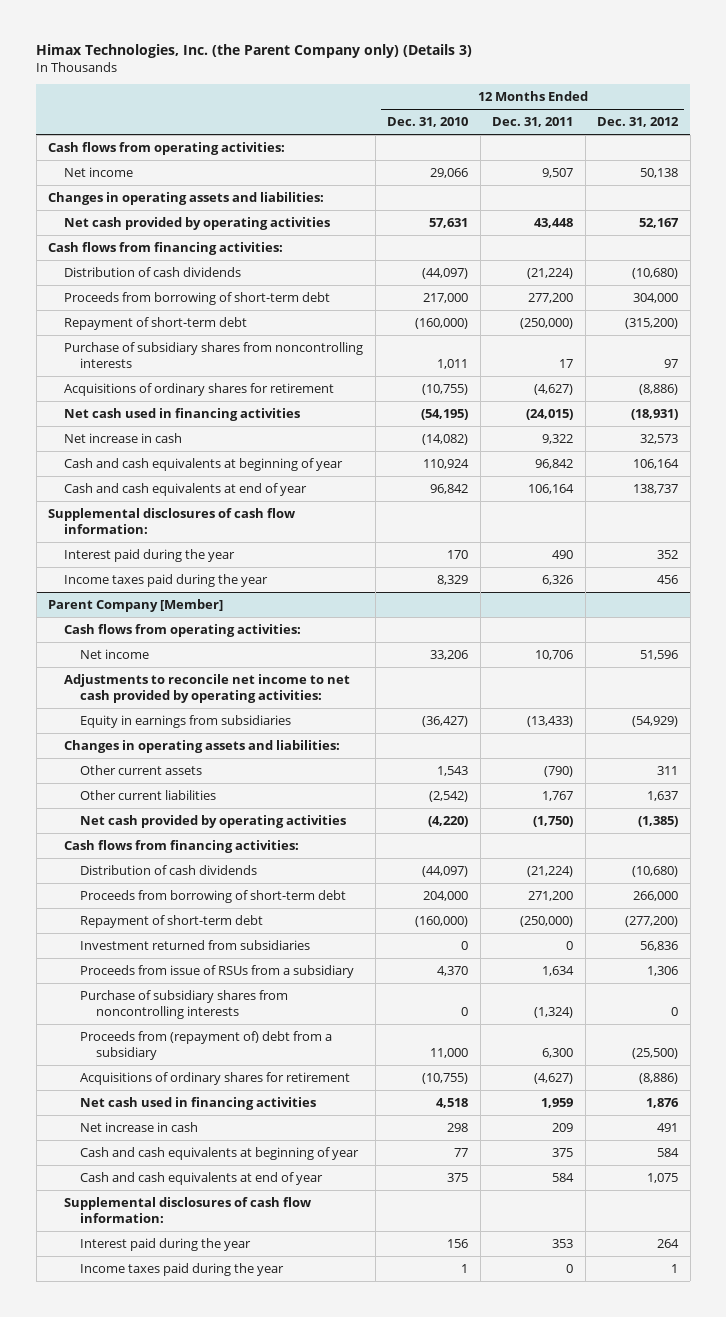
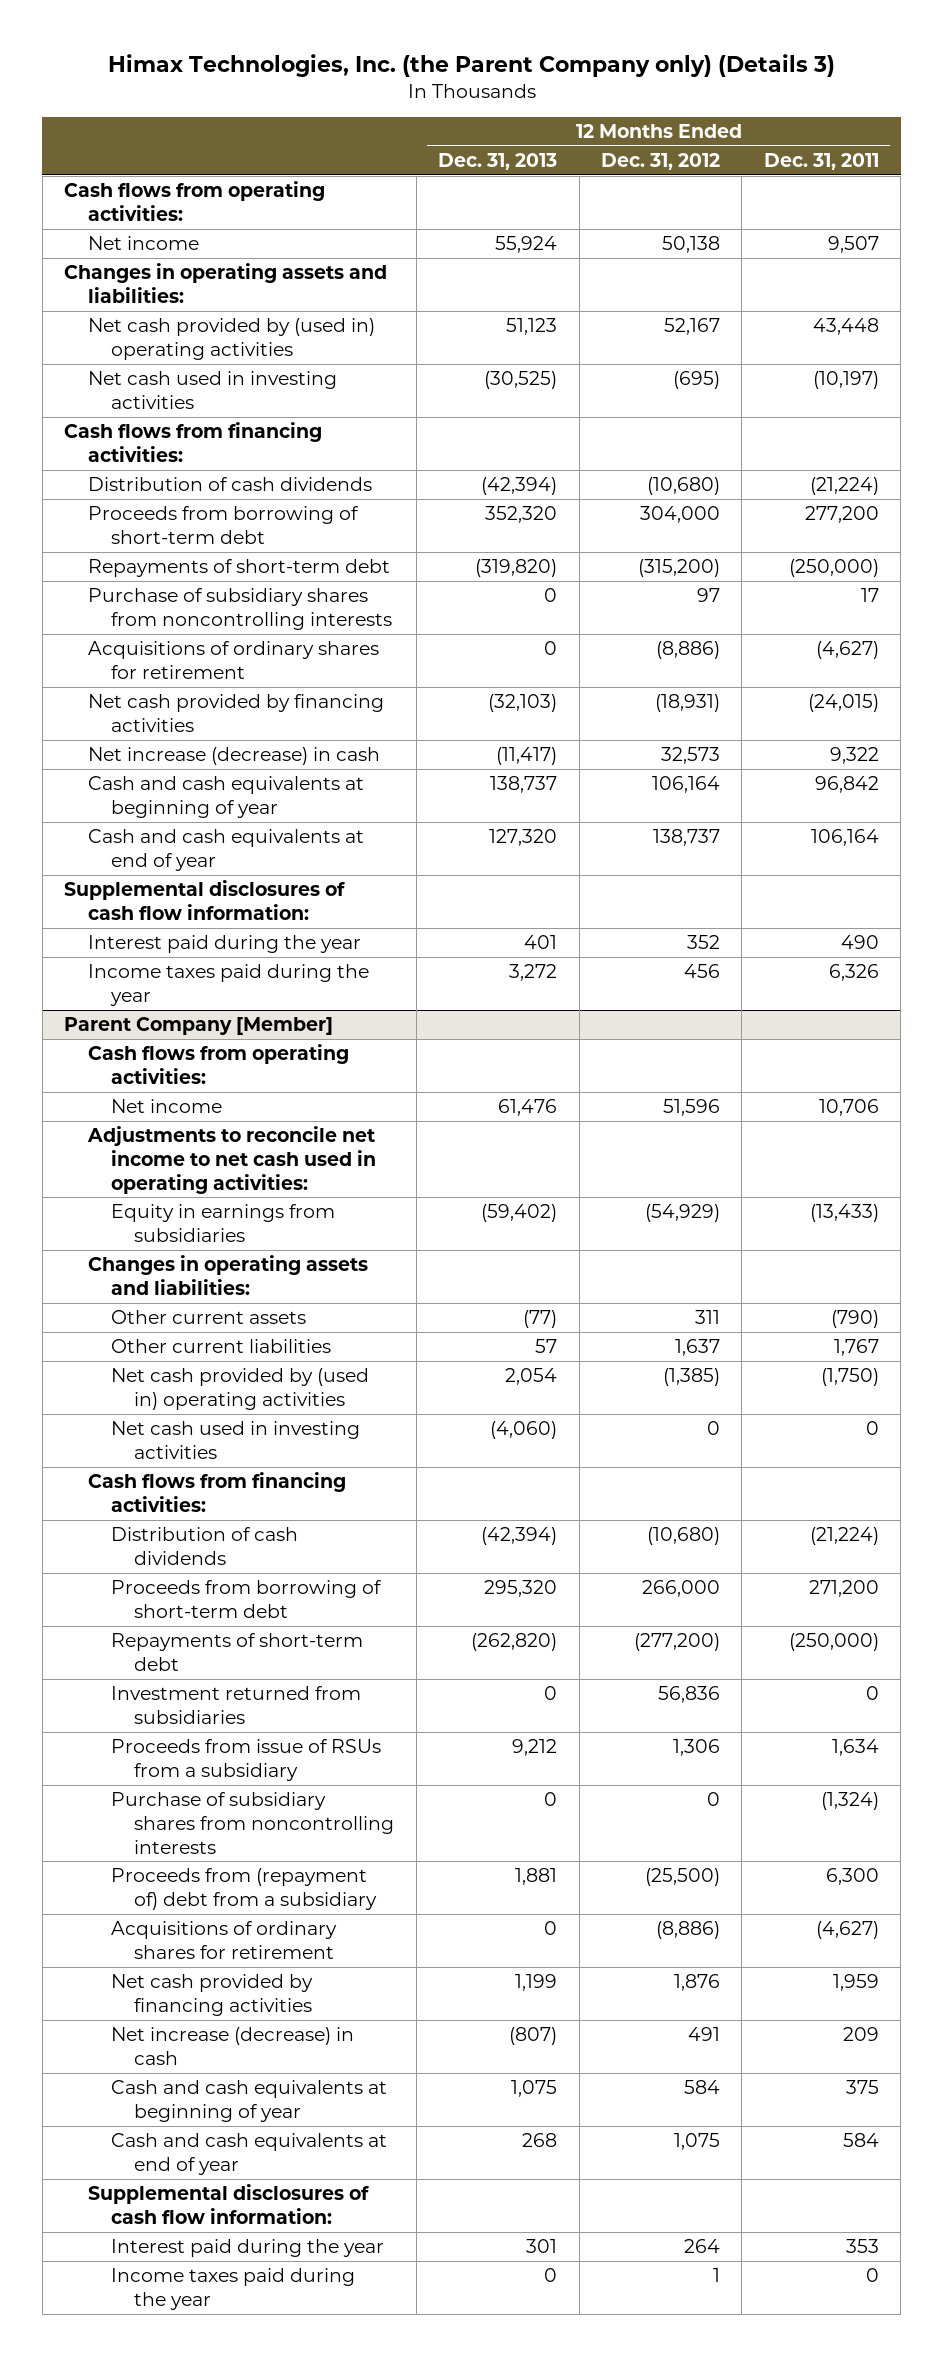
- | 12 Months Ended Dec. 31, 2010 | 12 Months Ended Dec. 31, 2011 | 12 Months Ended Dec. 31, 2012
+ | 12 Months Ended Dec. 31, 2013 | 12 Months Ended Dec. 31, 2012 | 12 Months Ended Dec. 31, 2011
- Net cash provided by operating activities | 57,631 | 43,448 | 52,167
+ Net cash provided by (used in) operating activities | 51,123 | 52,167 | 43,448
+ Net cash used in investing activities | (30,525) | (695) | (10,197)
- Repayment of short-term debt | (160,000) | (250,000) | (315,200)
+ Repayments of short-term debt | (319,820) | (315,200) | (250,000)
- Net cash used in financing activities | (54,195) | (24,015) | (18,931)
- Net increase in cash | (14,082) | 9,322 | 32,573
+ Net cash provided by financing activities | (32,103) | (18,931) | (24,015)
+ Net increase (decrease) in cash | (11,417) | 32,573 | 9,322
@ Parent Company [Member]
- Adjustments to reconcile net income to net cash provided by operating activities:
+ Adjustments to reconcile net income to net cash used in operating activities:
- Net cash provided by operating activities | (4,220) | (1,750) | (1,385)
+ Net cash provided by (used in) operating activities | 2,054 | (1,385) | (1,750)
+ Net cash used in investing activities | (4,060) | 0 | 0
- Repayment of short-term debt | (160,000) | (250,000) | (277,200)
+ Repayments of short-term debt | (262,820) | (277,200) | (250,000)
- Net cash used in financing activities | 4,518 | 1,959 | 1,876
- Net increase in cash | 298 | 209 | 491
+ Net cash provided by financing activities | 1,199 | 1,876 | 1,959
+ Net increase (decrease) in cash | (807) | 491 | 209

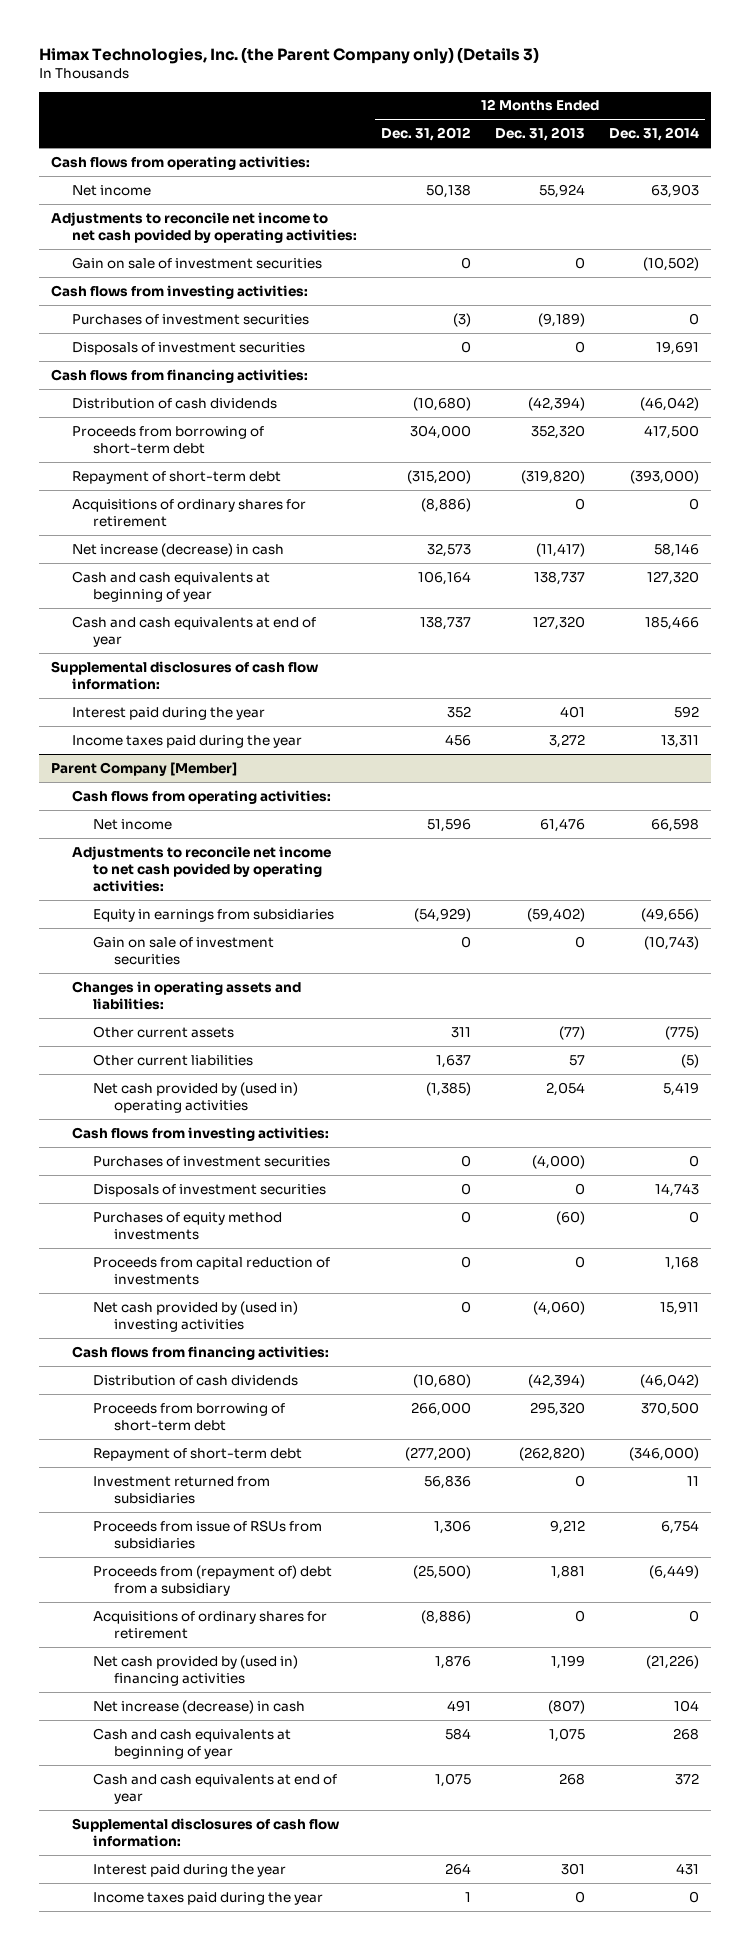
- | 12 Months Ended Dec. 31, 2013 | 12 Months Ended Dec. 31, 2012 | 12 Months Ended Dec. 31, 2011
+ | 12 Months Ended Dec. 31, 2012 | 12 Months Ended Dec. 31, 2013 | 12 Months Ended Dec. 31, 2014
- Changes in operating assets and liabilities:
- Net cash provided by (used in) operating activities | 51,123 | 52,167 | 43,448
- Net cash used in investing activities | (30,525) | (695) | (10,197)
+ Adjustments to reconcile net income to net cash povided by operating activities:
+ Gain on sale of investment securities | 0 | 0 | (10,502)
+ Cash flows from investing activities:
+ Purchases of investment securities | (3) | (9,189) | 0
+ Disposals of investment securities | 0 | 0 | 19,691
- Repayments of short-term debt | (319,820) | (315,200) | (250,000)
- Purchase of subsidiary shares from noncontrolling interests | 0 | 97 | 17
+ Repayment of short-term debt | (315,200) | (319,820) | (393,000)
- Net cash provided by financing activities | (32,103) | (18,931) | (24,015)
@ Parent Company [Member]
- Adjustments to reconcile net income to net cash used in operating activities:
+ Adjustments to reconcile net income to net cash povided by operating activities:
+ Gain on sale of investment securities | 0 | 0 | (10,743)
- Net cash used in investing activities | (4,060) | 0 | 0
+ Cash flows from investing activities:
+ Purchases of investment securities | 0 | (4,000) | 0
+ Disposals of investment securities | 0 | 0 | 14,743
+ Purchases of equity method investments | 0 | (60) | 0
+ Proceeds from capital reduction of investments | 0 | 0 | 1,168
+ Net cash provided by (used in) investing activities | 0 | (4,060) | 15,911
- Repayments of short-term debt | (262,820) | (277,200) | (250,000)
+ Repayment of short-term debt | (277,200) | (262,820) | (346,000)
- Proceeds from issue of RSUs from a subsidiary | 9,212 | 1,306 | 1,634
- Purchase of subsidiary shares from noncontrolling interests | 0 | 0 | (1,324)
+ Proceeds from issue of RSUs from subsidiaries | 1,306 | 9,212 | 6,754
- Net cash provided by financing activities | 1,199 | 1,876 | 1,959
+ Net cash provided by (used in) financing activities | 1,876 | 1,199 | (21,226)

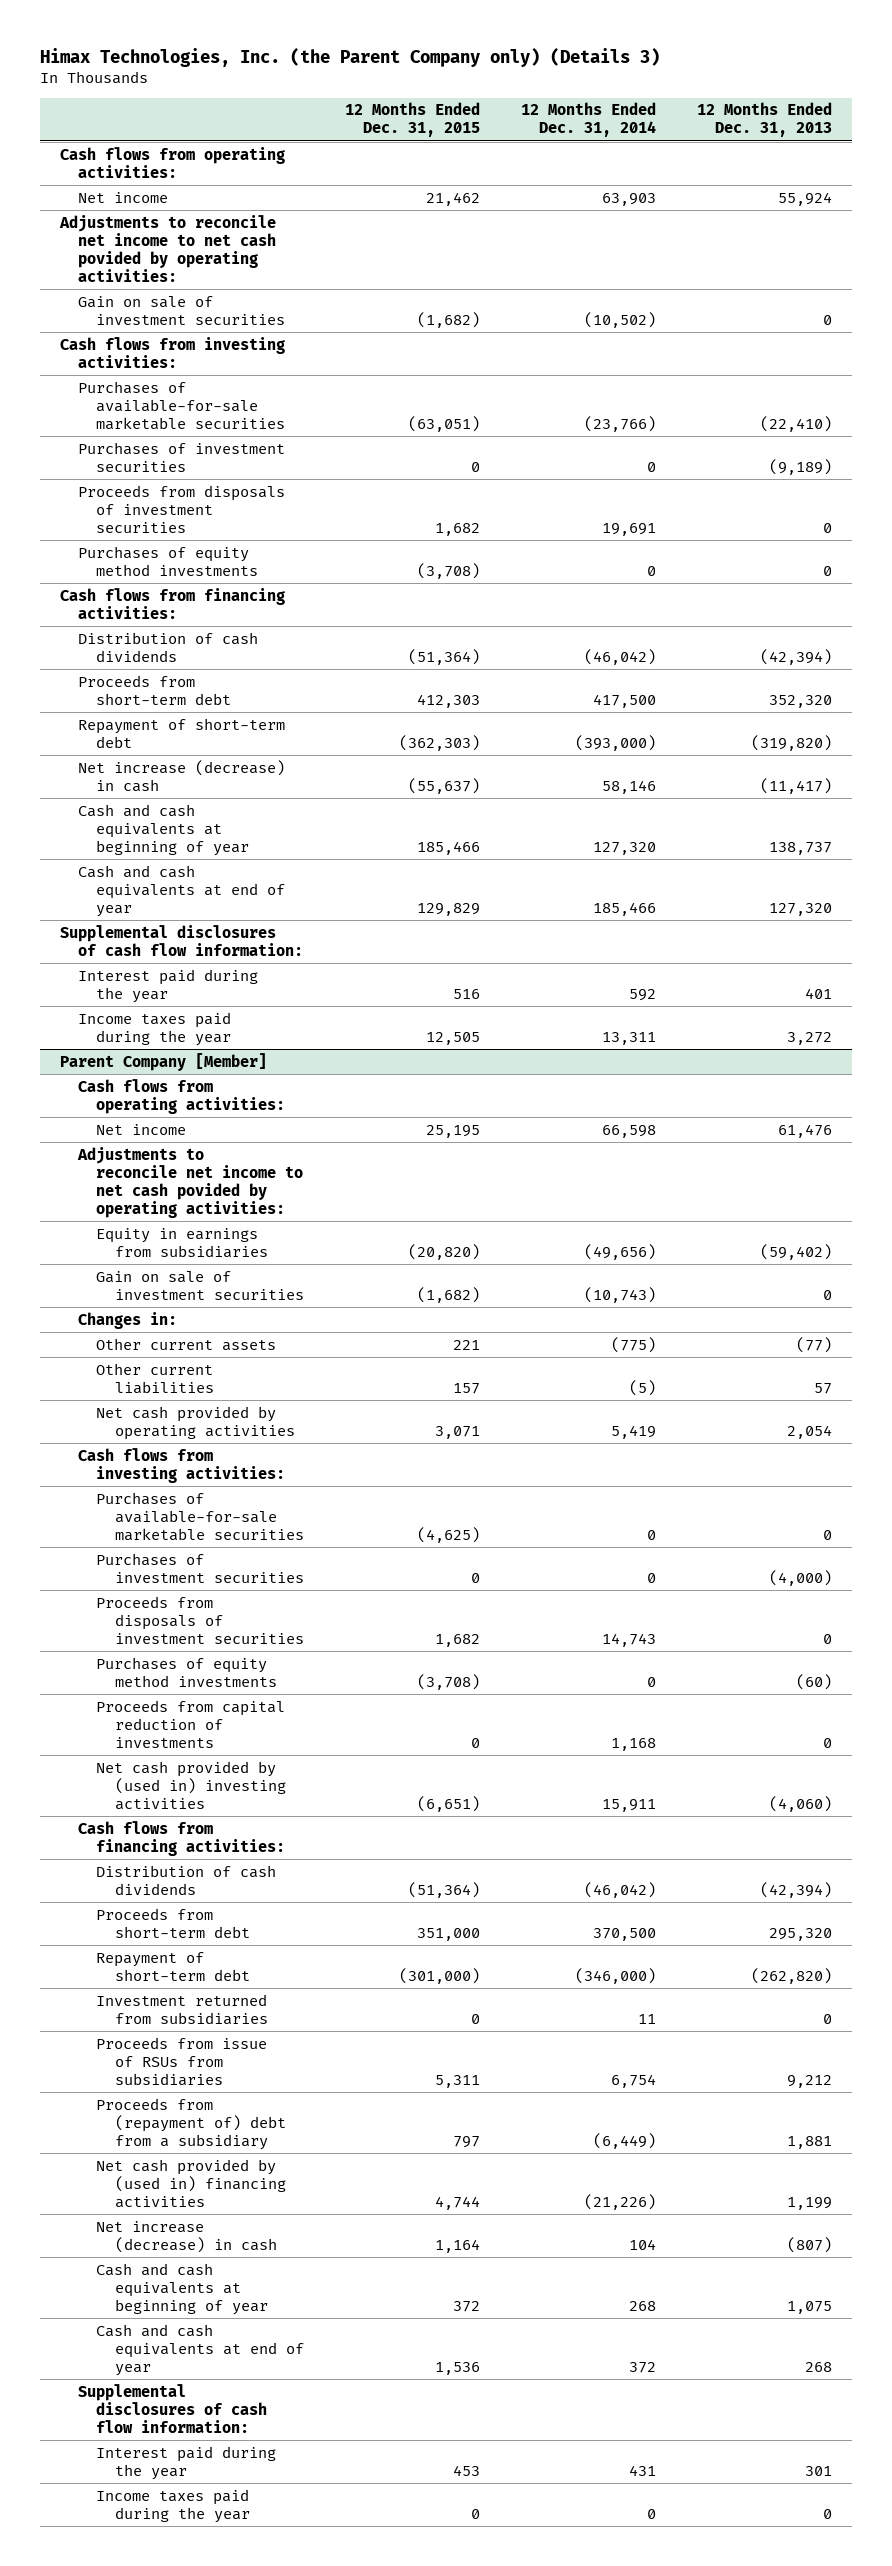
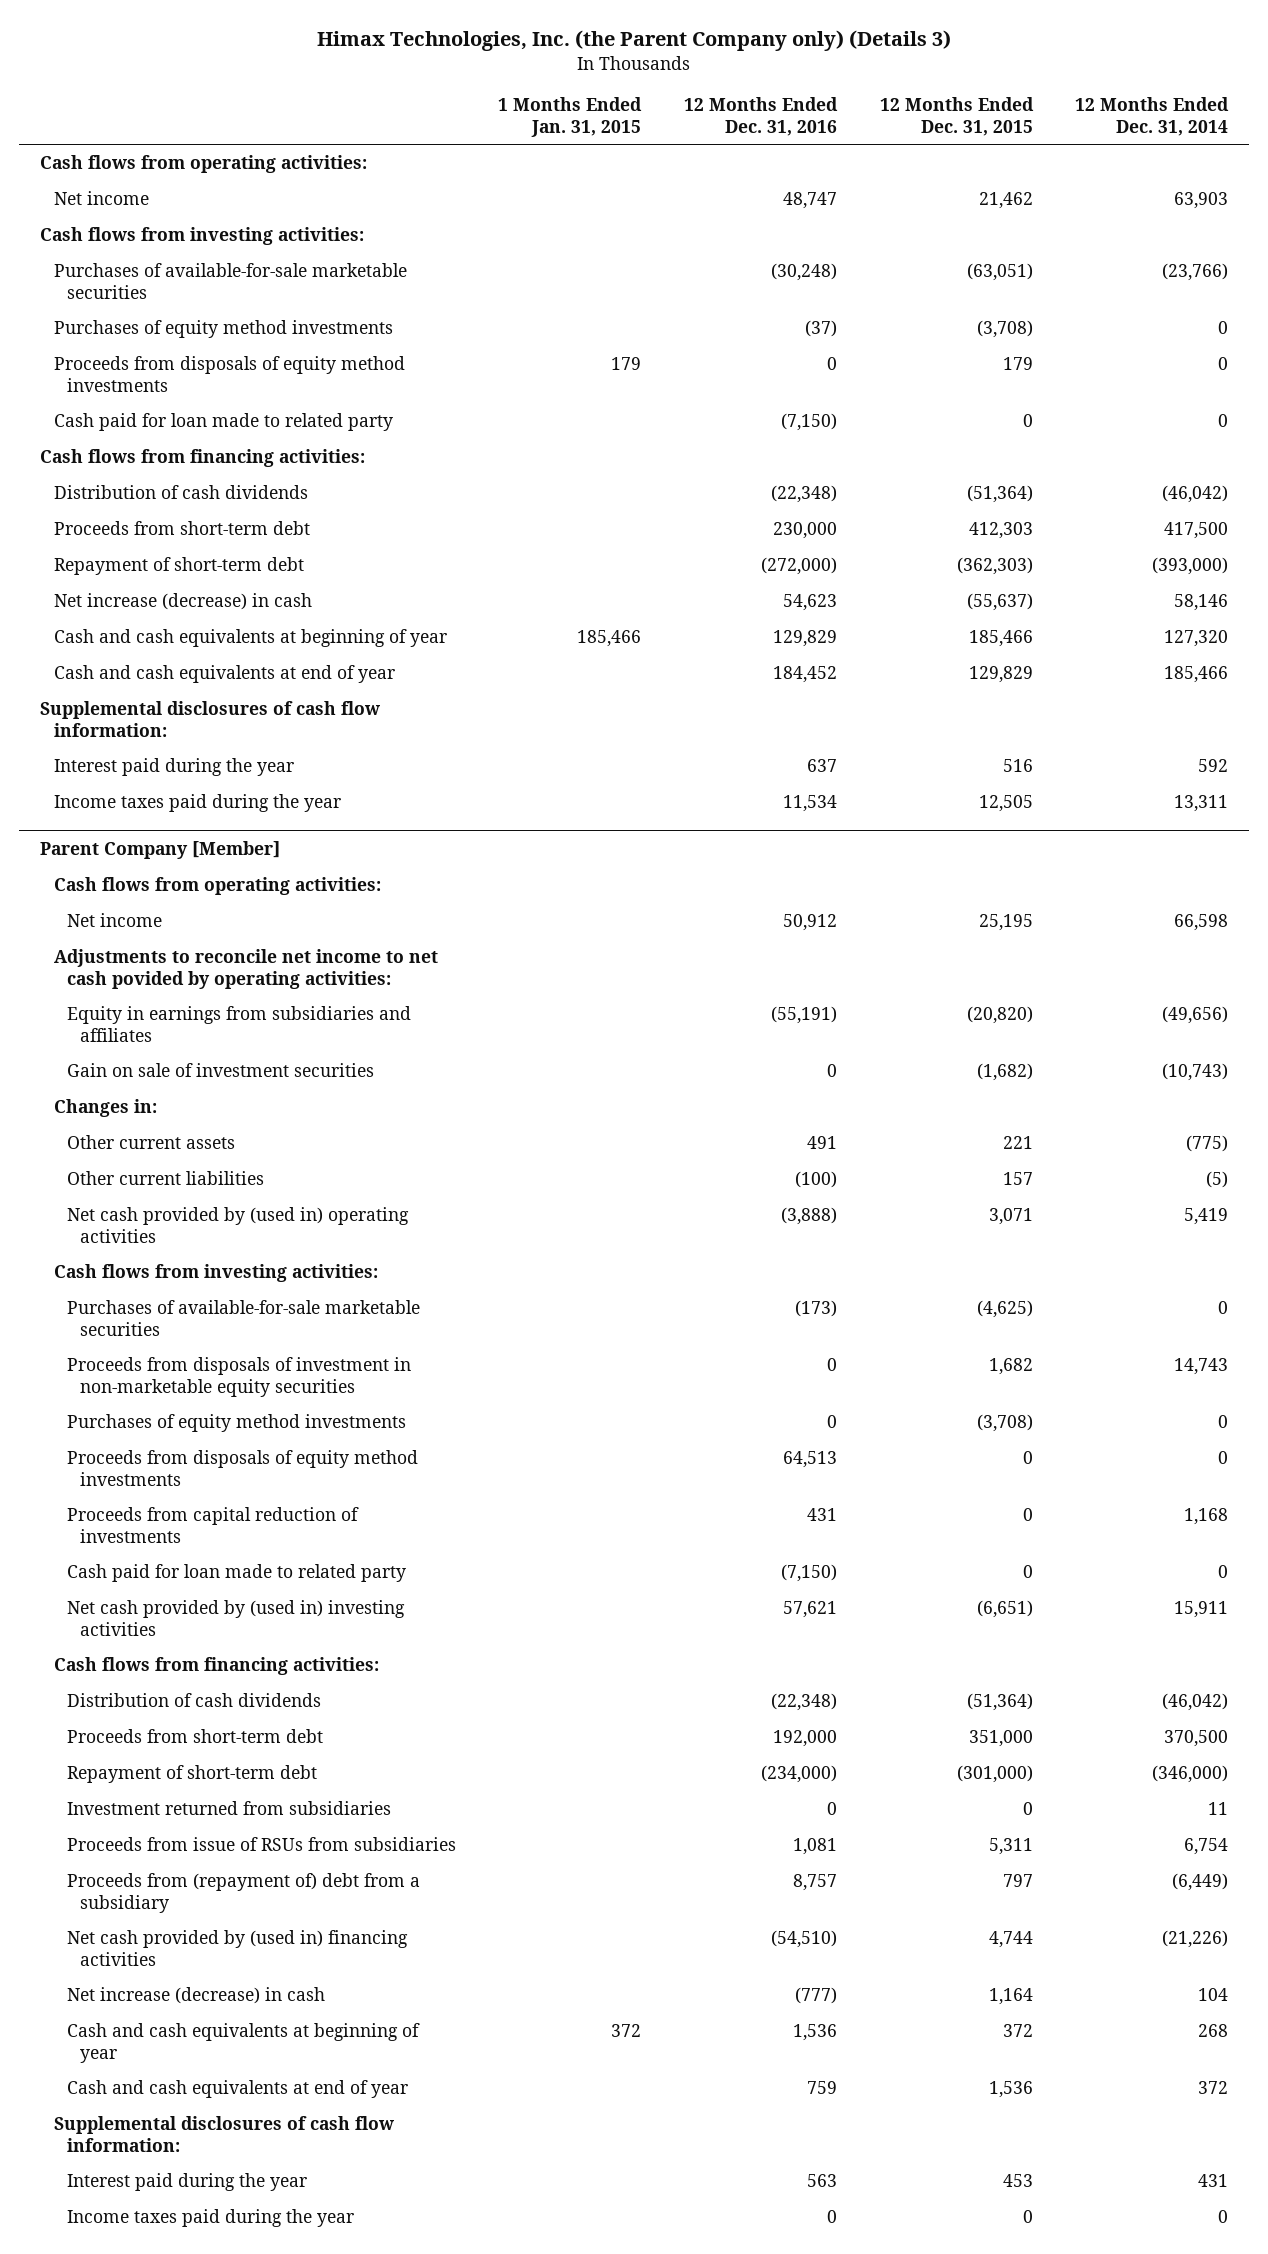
- | 12 Months Ended Dec. 31, 2015 | 12 Months Ended Dec. 31, 2014 | 12 Months Ended Dec. 31, 2013
+ | 1 Months Ended Jan. 31, 2015 | 12 Months Ended Dec. 31, 2016 | 12 Months Ended Dec. 31, 2015 | 12 Months Ended Dec. 31, 2014
- Adjustments to reconcile net income to net cash povided by operating activities:
- Gain on sale of investment securities | (1,682) | (10,502) | 0
- Purchases of investment securities | 0 | 0 | (9,189)
- Proceeds from disposals of investment securities | 1,682 | 19,691 | 0
+ Proceeds from disposals of equity method investments | 179 | 0 | 179 | 0
+ Cash paid for loan made to related party | | (7,150) | 0 | 0
@ Parent Company [Member]
- Equity in earnings from subsidiaries | (20,820) | (49,656) | (59,402)
+ Equity in earnings from subsidiaries and affiliates | | (55,191) | (20,820) | (49,656)
- Net cash provided by operating activities | 3,071 | 5,419 | 2,054
+ Net cash provided by (used in) operating activities | | (3,888) | 3,071 | 5,419
- Purchases of investment securities | 0 | 0 | (4,000)
- Proceeds from disposals of investment securities | 1,682 | 14,743 | 0
+ Proceeds from disposals of investment in non-marketable equity securities | | 0 | 1,682 | 14,743
+ Proceeds from disposals of equity method investments | | 64,513 | 0 | 0
+ Cash paid for loan made to related party | | (7,150) | 0 | 0

